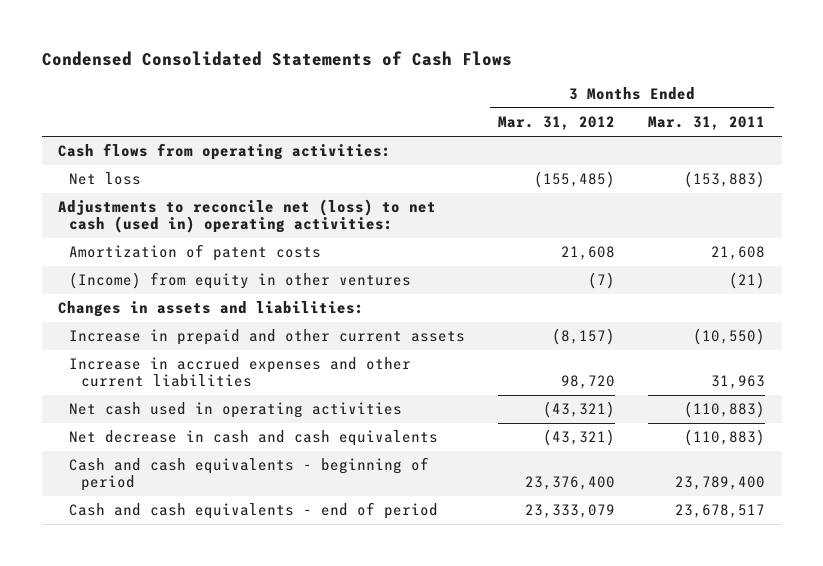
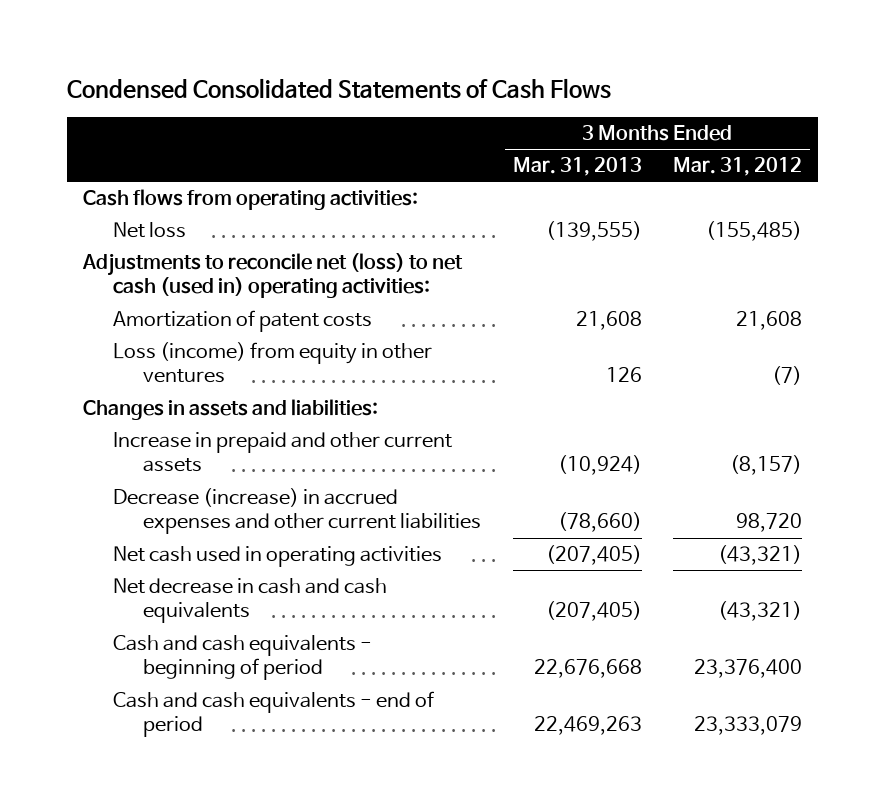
- | 3 Months Ended Mar. 31, 2012 | 3 Months Ended Mar. 31, 2011
+ | 3 Months Ended Mar. 31, 2013 | 3 Months Ended Mar. 31, 2012
- (Income) from equity in other ventures | (7) | (21)
+ Loss (income) from equity in other ventures | 126 | (7)
- Increase in accrued expenses and other current liabilities | 98,720 | 31,963
+ Decrease (increase) in accrued expenses and other current liabilities | (78,660) | 98,720

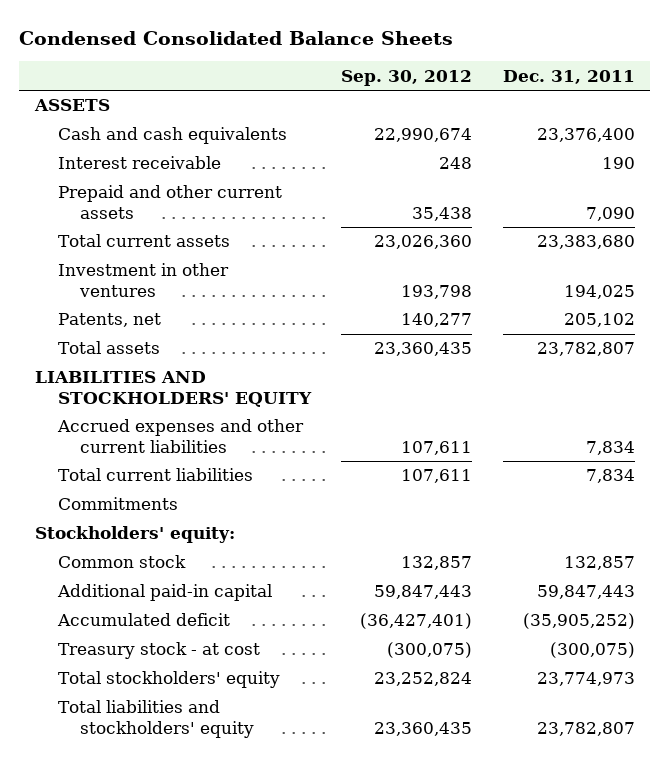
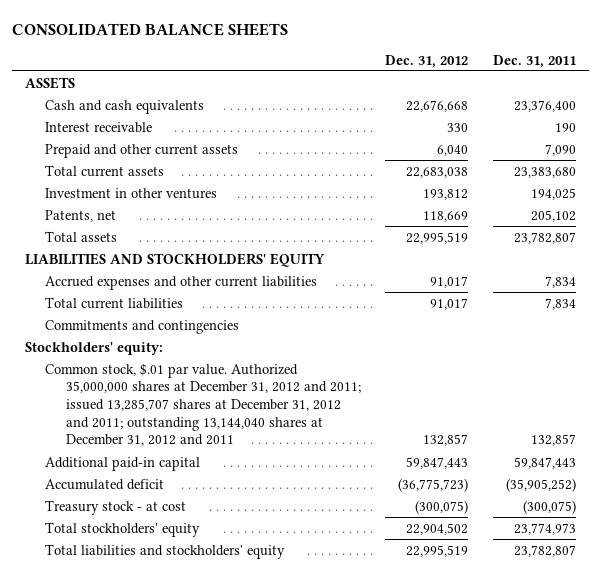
- Condensed Consolidated Balance Sheets
+ CONSOLIDATED BALANCE SHEETS
- | Sep. 30, 2012 | Dec. 31, 2011
+ | Dec. 31, 2012 | Dec. 31, 2011
- Commitments
+ Commitments and contingencies
- Common stock | 132,857 | 132,857
+ Common stock, $.01 par value. Authorized 35,000,000 shares at December 31, 2012 and 2011; issued 13,285,707 shares at December 31, 2012 and 2011; outstanding 13,144,040 shares at December 31, 2012 and 2011 | 132,857 | 132,857

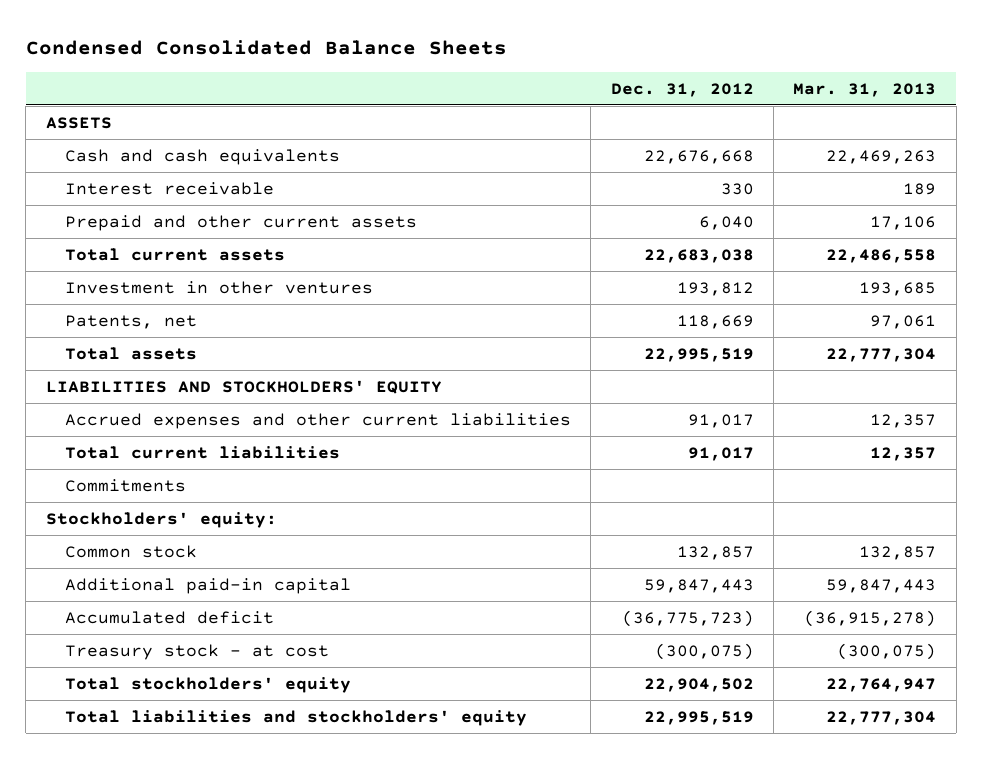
- CONSOLIDATED BALANCE SHEETS
+ Condensed Consolidated Balance Sheets
- | Dec. 31, 2012 | Dec. 31, 2011
+ | Dec. 31, 2012 | Mar. 31, 2013
- Commitments and contingencies
+ Commitments
- Common stock, $.01 par value. Authorized 35,000,000 shares at December 31, 2012 and 2011; issued 13,285,707 shares at December 31, 2012 and 2011; outstanding 13,144,040 shares at December 31, 2012 and 2011 | 132,857 | 132,857
+ Common stock | 132,857 | 132,857

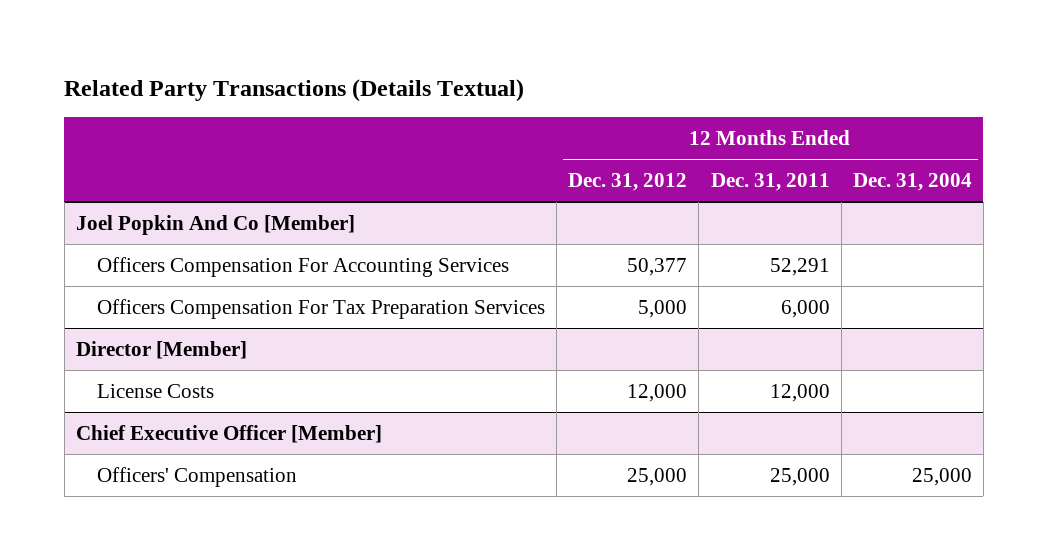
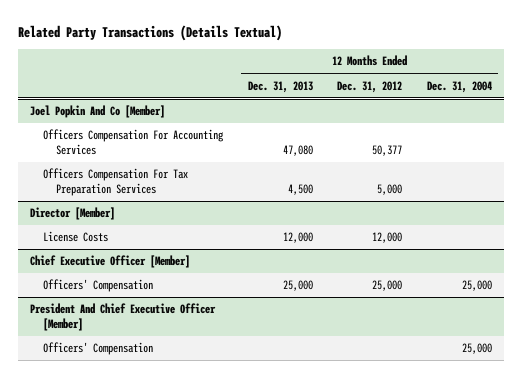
- | 12 Months Ended Dec. 31, 2012 | 12 Months Ended Dec. 31, 2011 | 12 Months Ended Dec. 31, 2004
+ | 12 Months Ended Dec. 31, 2013 | 12 Months Ended Dec. 31, 2012 | 12 Months Ended Dec. 31, 2004
+ President And Chief Executive Officer [Member]
+ Officers' Compensation | | | 25,000

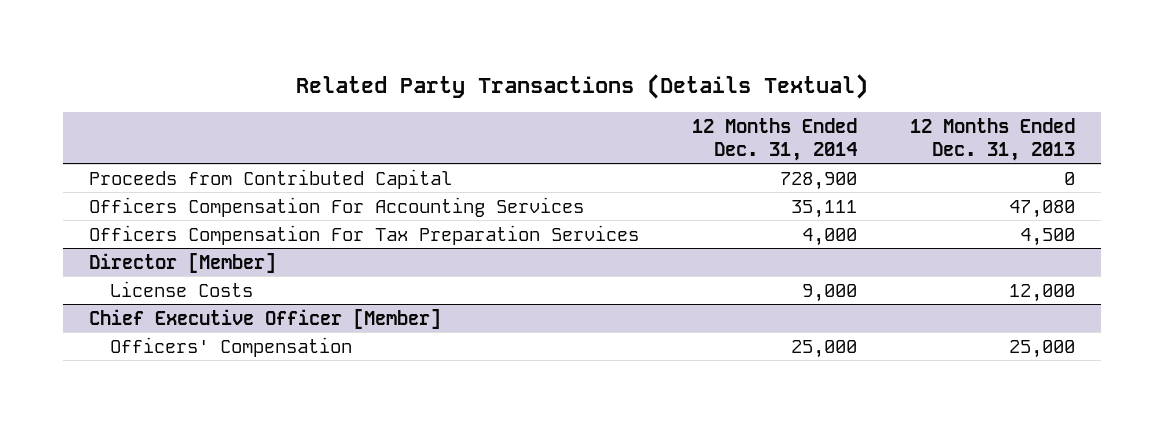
- | 12 Months Ended Dec. 31, 2013 | 12 Months Ended Dec. 31, 2012 | 12 Months Ended Dec. 31, 2004
+ | 12 Months Ended Dec. 31, 2014 | 12 Months Ended Dec. 31, 2013
- Joel Popkin And Co [Member]
+ Proceeds from Contributed Capital | 728,900 | 0
- President And Chief Executive Officer [Member]
- Officers' Compensation | | | 25,000

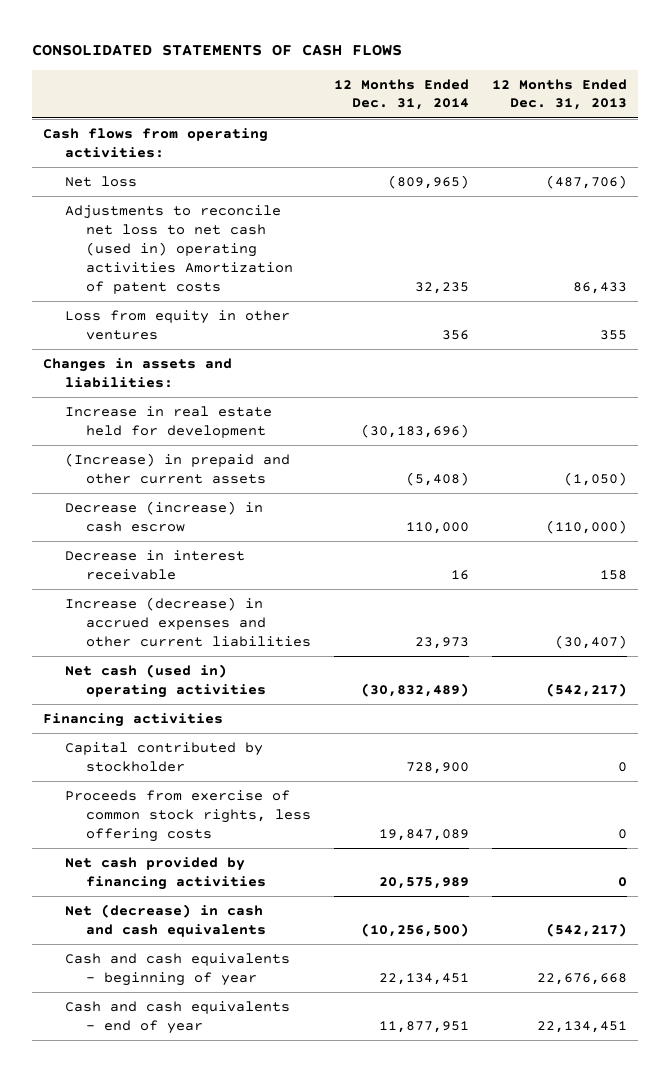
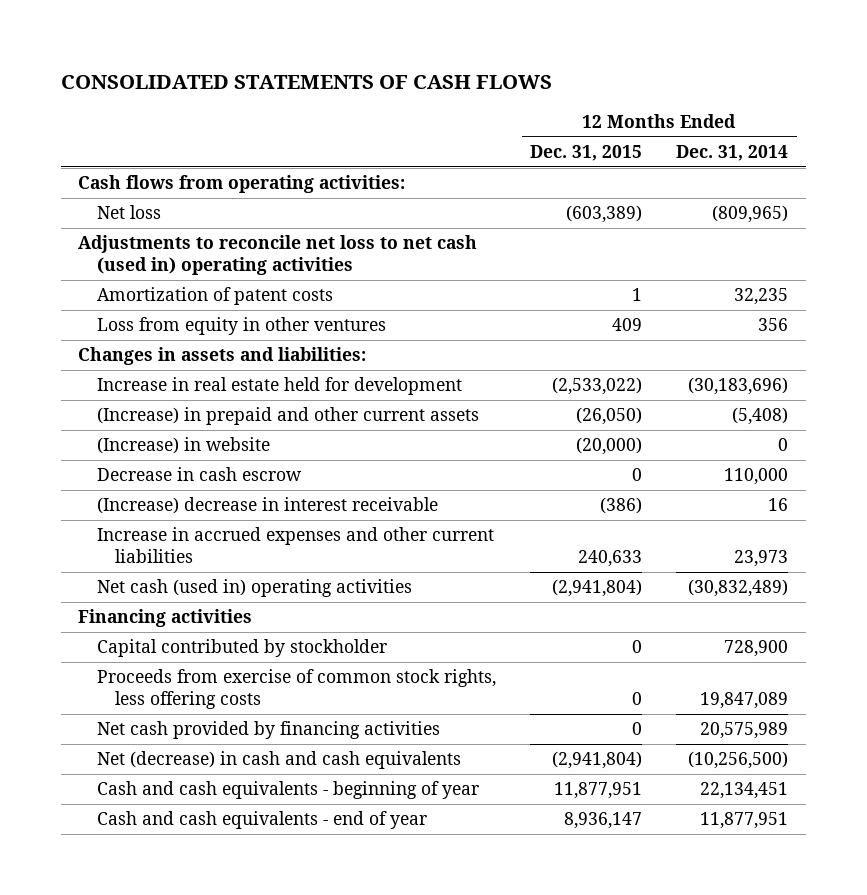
- | 12 Months Ended Dec. 31, 2014 | 12 Months Ended Dec. 31, 2013
+ | 12 Months Ended Dec. 31, 2015 | 12 Months Ended Dec. 31, 2014
- Adjustments to reconcile net loss to net cash (used in) operating activities Amortization of patent costs | 32,235 | 86,433
+ Adjustments to reconcile net loss to net cash (used in) operating activities
+ Amortization of patent costs | 1 | 32,235
- Decrease (increase) in cash escrow | 110,000 | (110,000)
- Decrease in interest receivable | 16 | 158
- Increase (decrease) in accrued expenses and other current liabilities | 23,973 | (30,407)
+ (Increase) in website | (20,000) | 0
+ Decrease in cash escrow | 0 | 110,000
+ (Increase) decrease in interest receivable | (386) | 16
+ Increase in accrued expenses and other current liabilities | 240,633 | 23,973

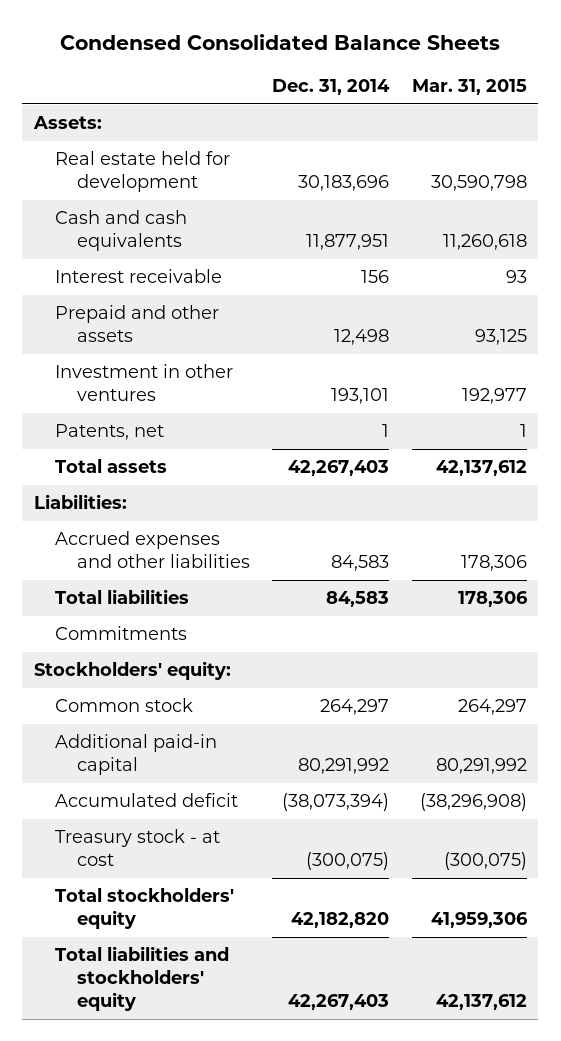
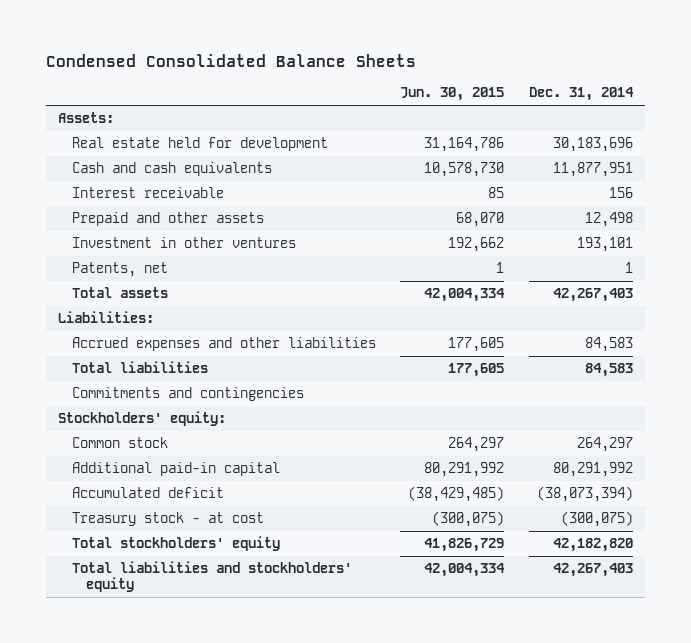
- | Dec. 31, 2014 | Mar. 31, 2015
+ | Jun. 30, 2015 | Dec. 31, 2014
- Commitments
+ Commitments and contingencies

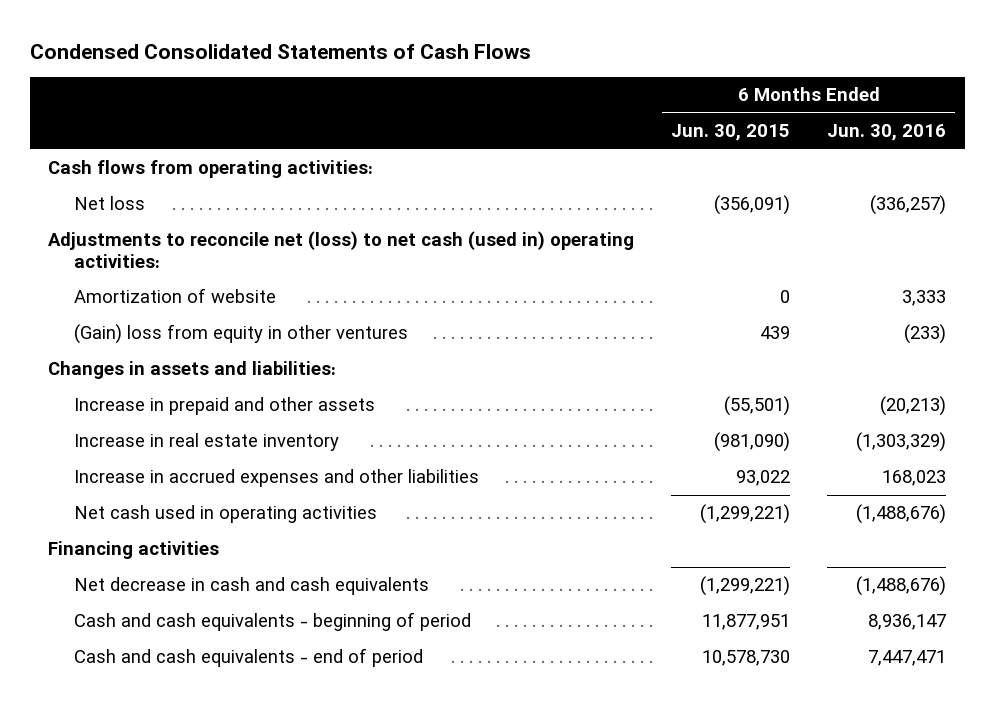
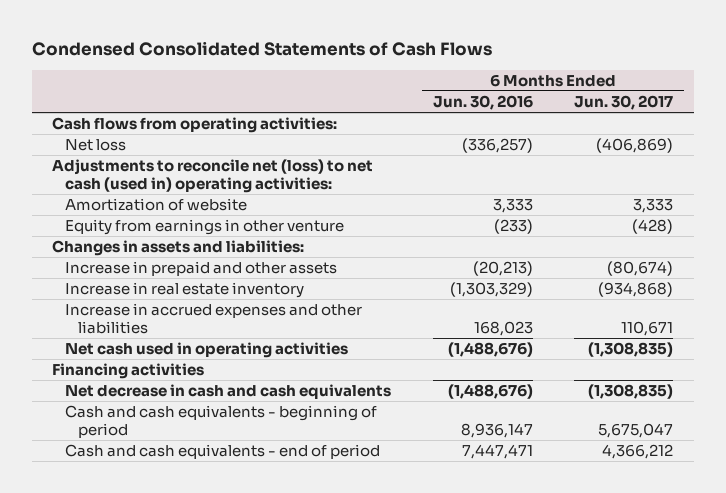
- | 6 Months Ended Jun. 30, 2015 | 6 Months Ended Jun. 30, 2016
+ | 6 Months Ended Jun. 30, 2016 | 6 Months Ended Jun. 30, 2017
- (Gain) loss from equity in other ventures | 439 | (233)
+ Equity from earnings in other venture | (233) | (428)

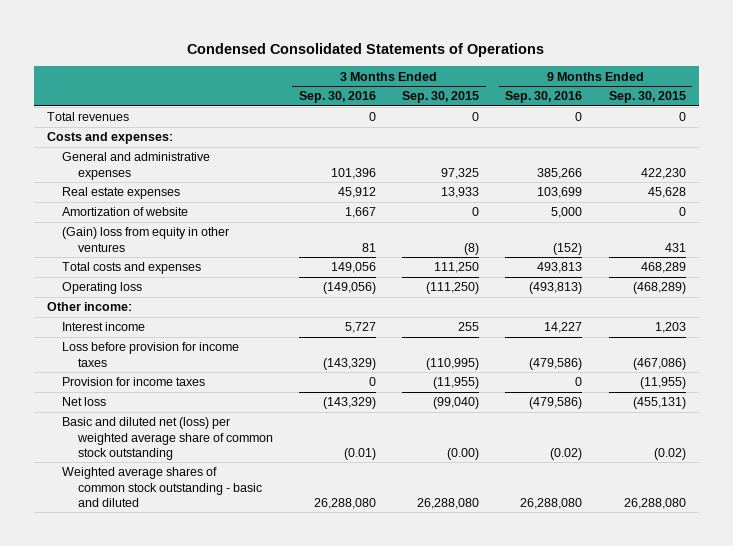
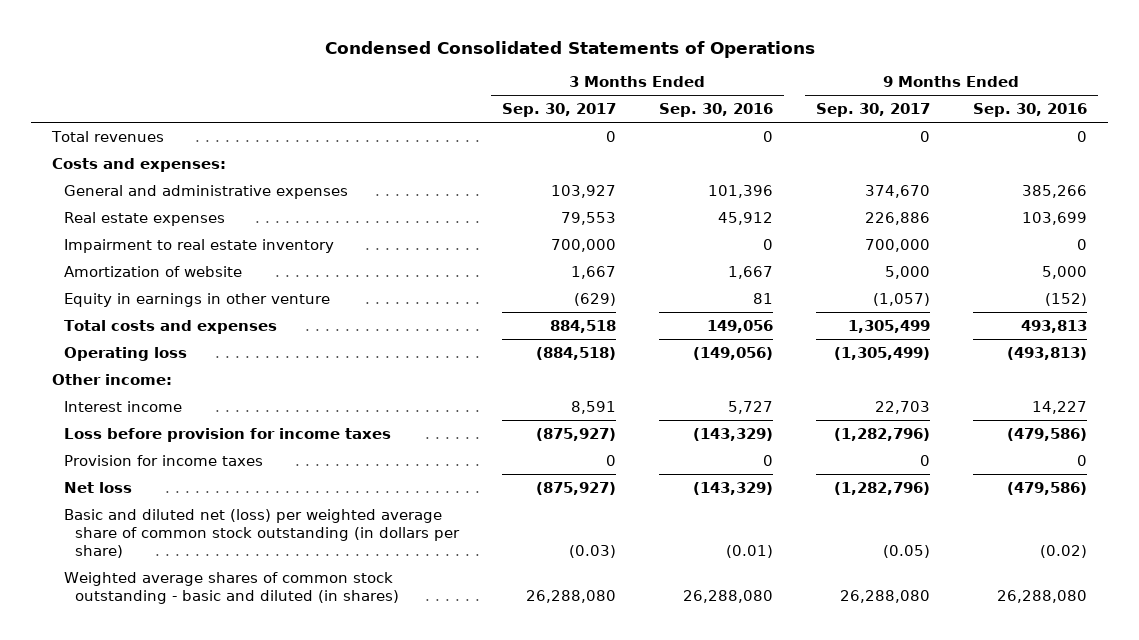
- | 3 Months Ended Sep. 30, 2016 | 3 Months Ended Sep. 30, 2015 | 9 Months Ended Sep. 30, 2016 | 9 Months Ended Sep. 30, 2015
+ | 3 Months Ended Sep. 30, 2017 | 3 Months Ended Sep. 30, 2016 | 9 Months Ended Sep. 30, 2017 | 9 Months Ended Sep. 30, 2016
+ Impairment to real estate inventory | 700,000 | 0 | 700,000 | 0
- (Gain) loss from equity in other ventures | 81 | (8) | (152) | 431
+ Equity in earnings in other venture | (629) | 81 | (1,057) | (152)
- Basic and diluted net (loss) per weighted average share of common stock outstanding | (0.01) | (0.00) | (0.02) | (0.02)
- Weighted average shares of common stock outstanding - basic and diluted | 26,288,080 | 26,288,080 | 26,288,080 | 26,288,080
+ Basic and diluted net (loss) per weighted average share of common stock outstanding (in dollars per share) | (0.03) | (0.01) | (0.05) | (0.02)
+ Weighted average shares of common stock outstanding - basic and diluted (in shares) | 26,288,080 | 26,288,080 | 26,288,080 | 26,288,080

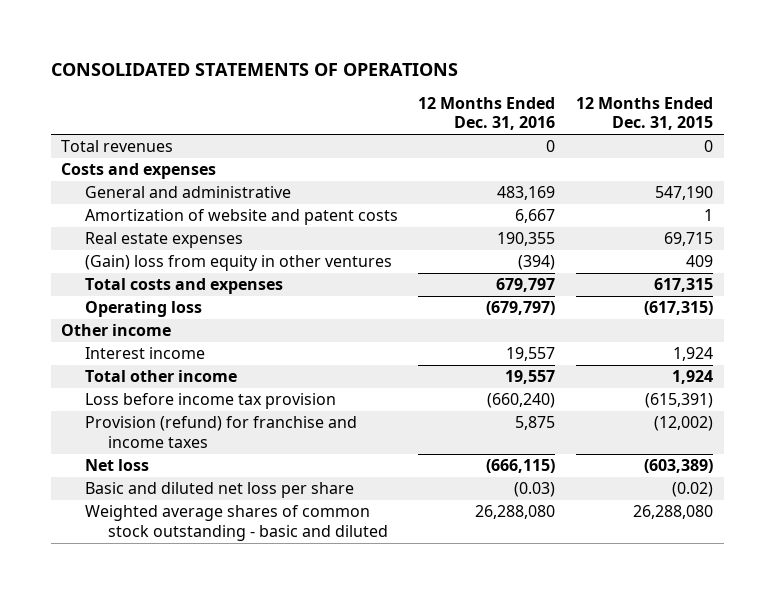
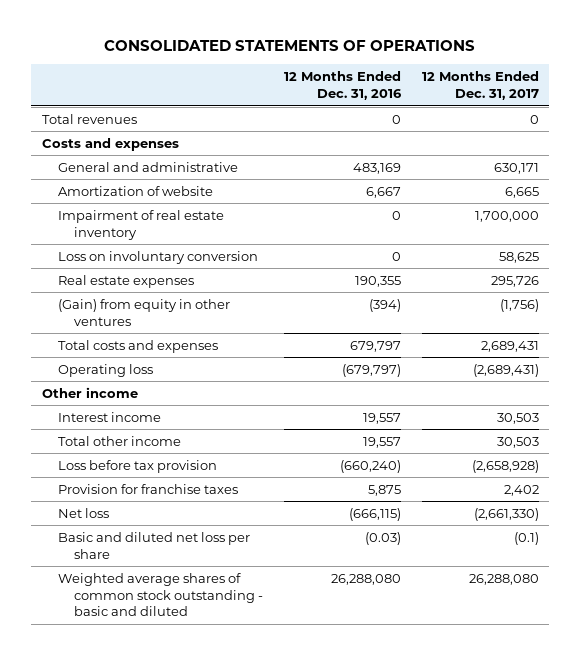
- | 12 Months Ended Dec. 31, 2016 | 12 Months Ended Dec. 31, 2015
+ | 12 Months Ended Dec. 31, 2016 | 12 Months Ended Dec. 31, 2017
- Amortization of website and patent costs | 6,667 | 1
+ Amortization of website | 6,667 | 6,665
+ Impairment of real estate inventory | 0 | 1,700,000
+ Loss on involuntary conversion | 0 | 58,625
- (Gain) loss from equity in other ventures | (394) | 409
+ (Gain) from equity in other ventures | (394) | (1,756)
- Loss before income tax provision | (660,240) | (615,391)
- Provision (refund) for franchise and income taxes | 5,875 | (12,002)
+ Loss before tax provision | (660,240) | (2,658,928)
+ Provision for franchise taxes | 5,875 | 2,402

